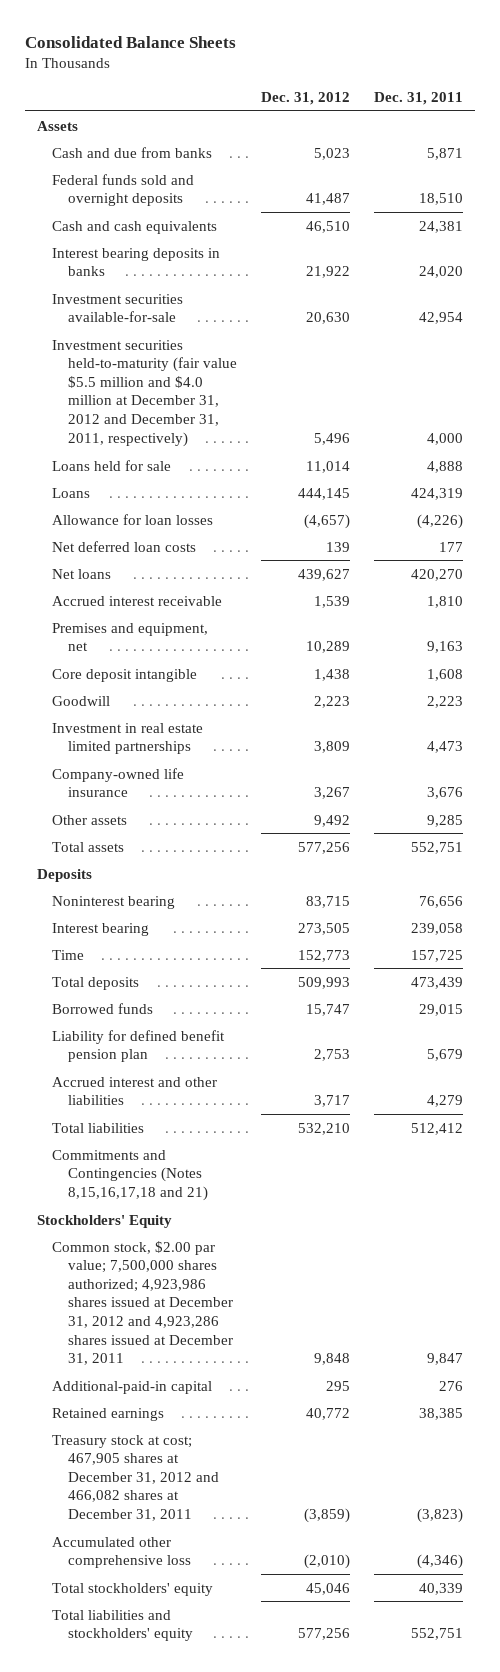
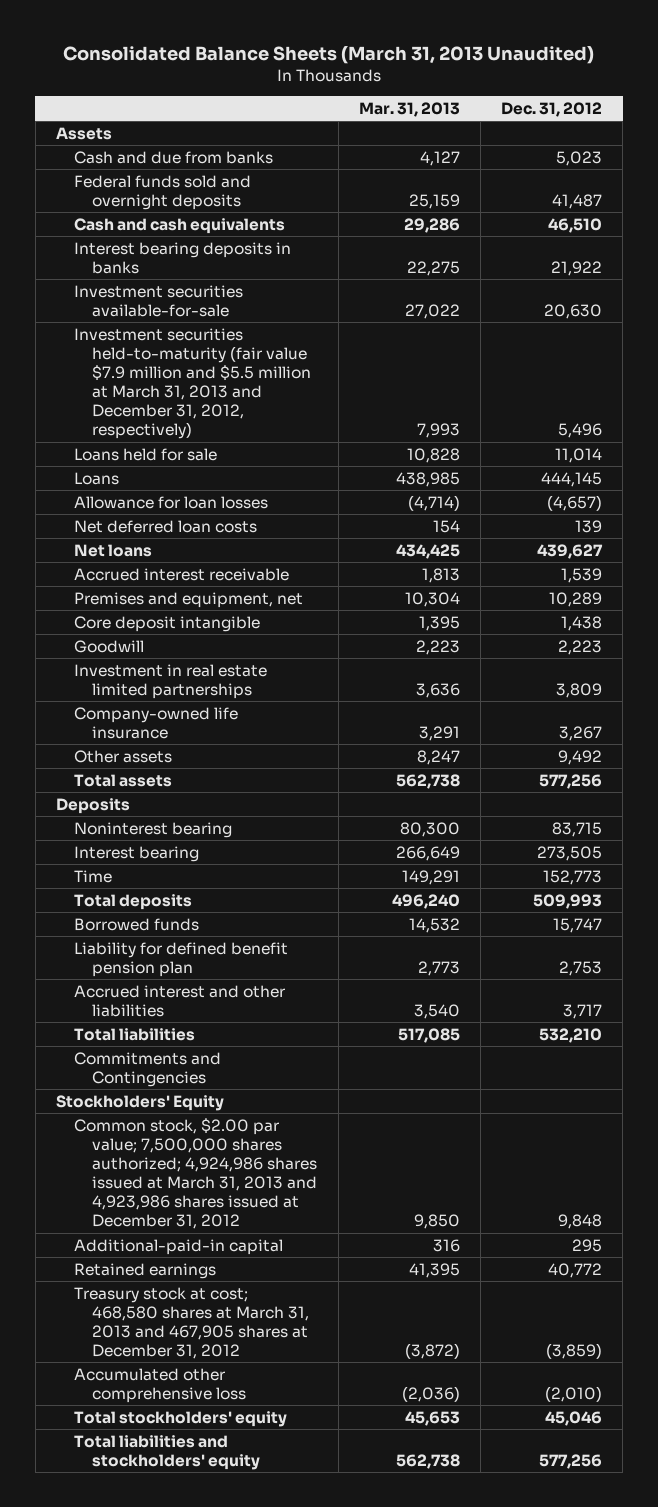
- Consolidated Balance Sheets
+ Consolidated Balance Sheets (March 31, 2013 Unaudited)
- | Dec. 31, 2012 | Dec. 31, 2011
+ | Mar. 31, 2013 | Dec. 31, 2012
- Investment securities held-to-maturity (fair value $5.5 million and $4.0 million at December 31, 2012 and December 31, 2011, respectively) | 5,496 | 4,000
+ Investment securities held-to-maturity (fair value $7.9 million and $5.5 million at March 31, 2013 and December 31, 2012, respectively) | 7,993 | 5,496
- Commitments and Contingencies (Notes 8,15,16,17,18 and 21)
+ Commitments and Contingencies
- Common stock, $2.00 par value; 7,500,000 shares authorized; 4,923,986 shares issued at December 31, 2012 and 4,923,286 shares issued at December 31, 2011 | 9,848 | 9,847
+ Common stock, $2.00 par value; 7,500,000 shares authorized; 4,924,986 shares issued at March 31, 2013 and 4,923,986 shares issued at December 31, 2012 | 9,850 | 9,848
- Treasury stock at cost; 467,905 shares at December 31, 2012 and 466,082 shares at December 31, 2011 | (3,859) | (3,823)
+ Treasury stock at cost; 468,580 shares at March 31, 2013 and 467,905 shares at December 31, 2012 | (3,872) | (3,859)

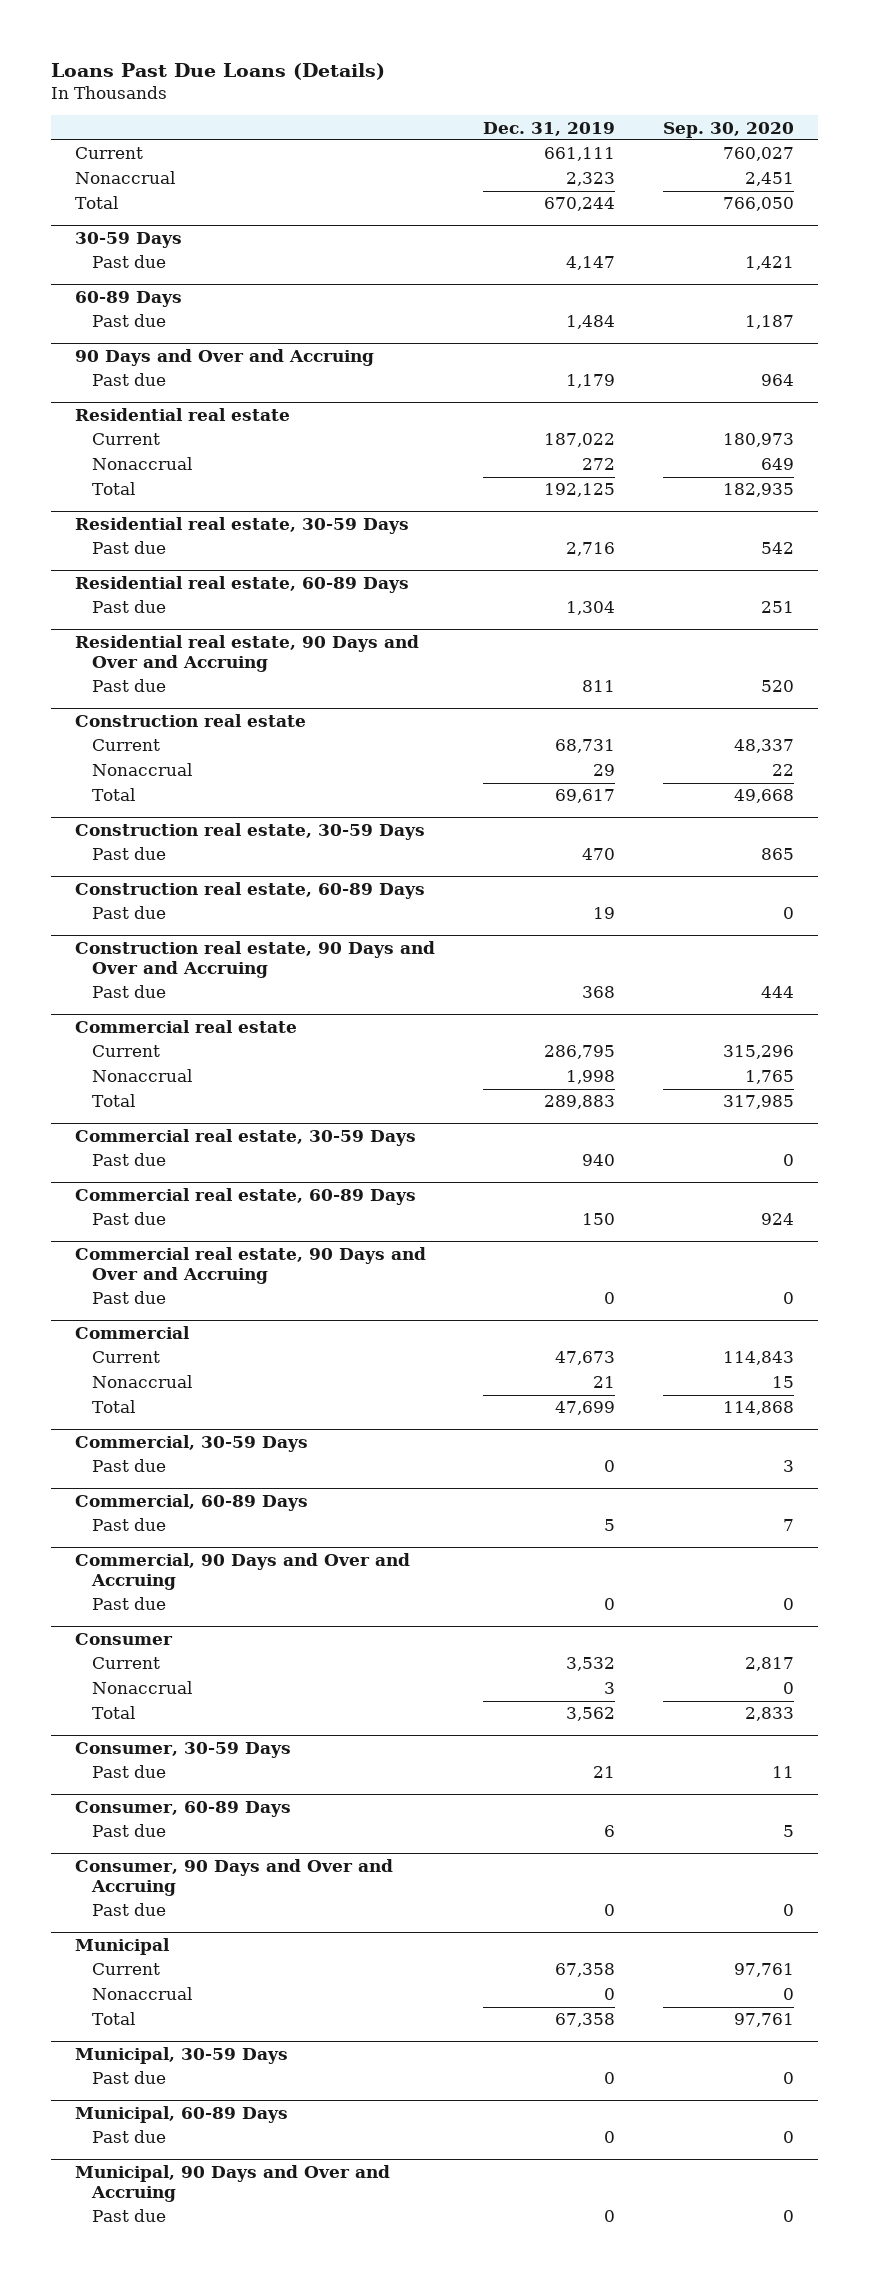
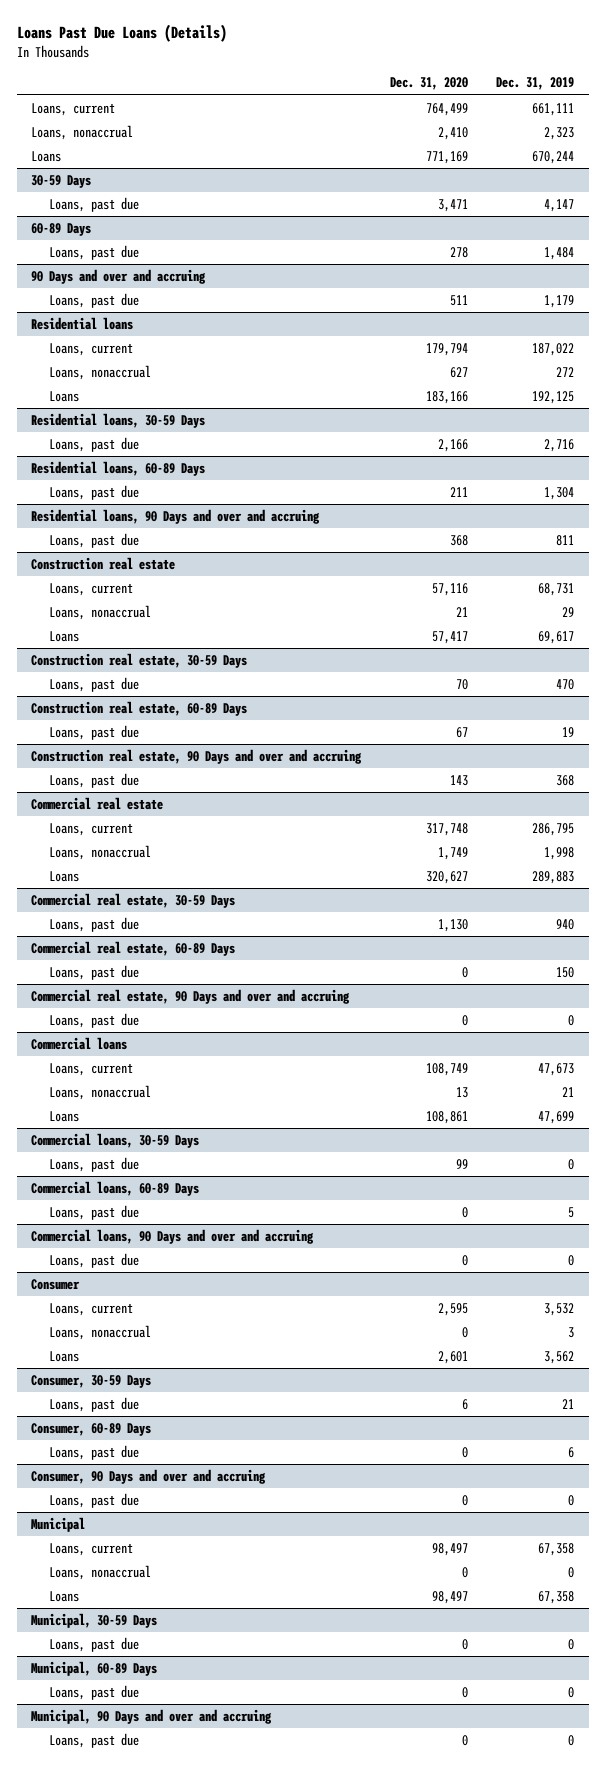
- | Dec. 31, 2019 | Sep. 30, 2020
+ | Dec. 31, 2020 | Dec. 31, 2019
- Current | 661,111 | 760,027
- Nonaccrual | 2,323 | 2,451
- Total | 670,244 | 766,050
+ Loans, current | 764,499 | 661,111
+ Loans, nonaccrual | 2,410 | 2,323
+ Loans | 771,169 | 670,244
@ 30-59 Days
- Past due | 4,147 | 1,421
+ Loans, past due | 3,471 | 4,147
@ 60-89 Days
- Past due | 1,484 | 1,187
- 90 Days and Over and Accruing
- Past due | 1,179 | 964
- Residential real estate
- Current | 187,022 | 180,973
- Nonaccrual | 272 | 649
- Total | 192,125 | 182,935
- Residential real estate, 30-59 Days
- Past due | 2,716 | 542
- Residential real estate, 60-89 Days
- Past due | 1,304 | 251
- Residential real estate, 90 Days and Over and Accruing
- Past due | 811 | 520
@ 60-89 Days
+ Loans, past due | 278 | 1,484
+ 90 Days and over and accruing
+ Loans, past due | 511 | 1,179
+ Residential loans
+ Loans, current | 179,794 | 187,022
+ Loans, nonaccrual | 627 | 272
+ Loans | 183,166 | 192,125
+ Residential loans, 30-59 Days
+ Loans, past due | 2,166 | 2,716
+ Residential loans, 60-89 Days
+ Loans, past due | 211 | 1,304
+ Residential loans, 90 Days and over and accruing
+ Loans, past due | 368 | 811
@ Construction real estate
- Current | 68,731 | 48,337
- Nonaccrual | 29 | 22
- Total | 69,617 | 49,668
+ Loans, current | 57,116 | 68,731
+ Loans, nonaccrual | 21 | 29
+ Loans | 57,417 | 69,617
@ Construction real estate, 30-59 Days
- Past due | 470 | 865
+ Loans, past due | 70 | 470
@ Construction real estate, 60-89 Days
- Past due | 19 | 0
- Construction real estate, 90 Days and Over and Accruing
- Past due | 368 | 444
@ Construction real estate, 60-89 Days
+ Loans, past due | 67 | 19
+ Construction real estate, 90 Days and over and accruing
+ Loans, past due | 143 | 368
@ Commercial real estate
- Current | 286,795 | 315,296
- Nonaccrual | 1,998 | 1,765
- Total | 289,883 | 317,985
+ Loans, current | 317,748 | 286,795
+ Loans, nonaccrual | 1,749 | 1,998
+ Loans | 320,627 | 289,883
@ Commercial real estate, 30-59 Days
- Past due | 940 | 0
+ Loans, past due | 1,130 | 940
@ Commercial real estate, 60-89 Days
- Past due | 150 | 924
- Commercial real estate, 90 Days and Over and Accruing
- Past due | 0 | 0
- Commercial
- Current | 47,673 | 114,843
- Nonaccrual | 21 | 15
- Total | 47,699 | 114,868
- Commercial, 30-59 Days
- Past due | 0 | 3
- Commercial, 60-89 Days
- Past due | 5 | 7
- Commercial, 90 Days and Over and Accruing
- Past due | 0 | 0
@ Commercial real estate, 60-89 Days
+ Loans, past due | 0 | 150
+ Commercial real estate, 90 Days and over and accruing
+ Loans, past due | 0 | 0
+ Commercial loans
+ Loans, current | 108,749 | 47,673
+ Loans, nonaccrual | 13 | 21
+ Loans | 108,861 | 47,699
+ Commercial loans, 30-59 Days
+ Loans, past due | 99 | 0
+ Commercial loans, 60-89 Days
+ Loans, past due | 0 | 5
+ Commercial loans, 90 Days and over and accruing
+ Loans, past due | 0 | 0
@ Consumer
- Current | 3,532 | 2,817
- Nonaccrual | 3 | 0
- Total | 3,562 | 2,833
+ Loans, current | 2,595 | 3,532
+ Loans, nonaccrual | 0 | 3
+ Loans | 2,601 | 3,562
@ Consumer, 30-59 Days
- Past due | 21 | 11
+ Loans, past due | 6 | 21
@ Consumer, 60-89 Days
- Past due | 6 | 5
- Consumer, 90 Days and Over and Accruing
- Past due | 0 | 0
@ Consumer, 60-89 Days
+ Loans, past due | 0 | 6
+ Consumer, 90 Days and over and accruing
+ Loans, past due | 0 | 0
@ Municipal
- Current | 67,358 | 97,761
- Nonaccrual | 0 | 0
- Total | 67,358 | 97,761
+ Loans, current | 98,497 | 67,358
+ Loans, nonaccrual | 0 | 0
+ Loans | 98,497 | 67,358
@ Municipal, 30-59 Days
- Past due | 0 | 0
+ Loans, past due | 0 | 0
@ Municipal, 60-89 Days
- Past due | 0 | 0
- Municipal, 90 Days and Over and Accruing
- Past due | 0 | 0
@ Municipal, 60-89 Days
+ Loans, past due | 0 | 0
+ Municipal, 90 Days and over and accruing
+ Loans, past due | 0 | 0

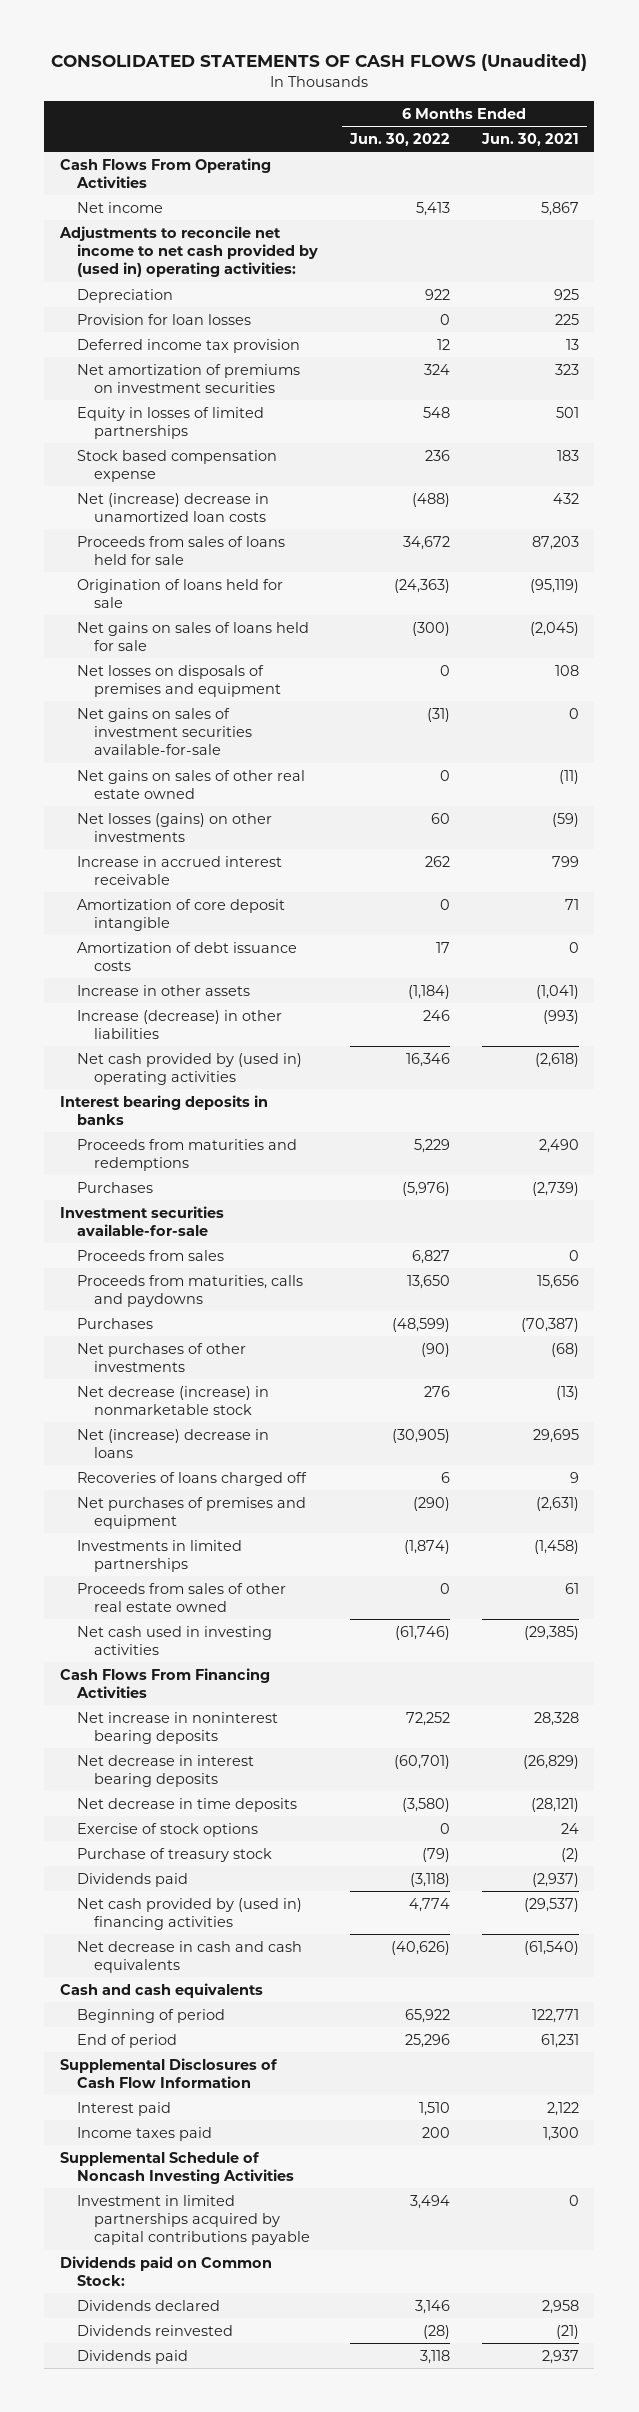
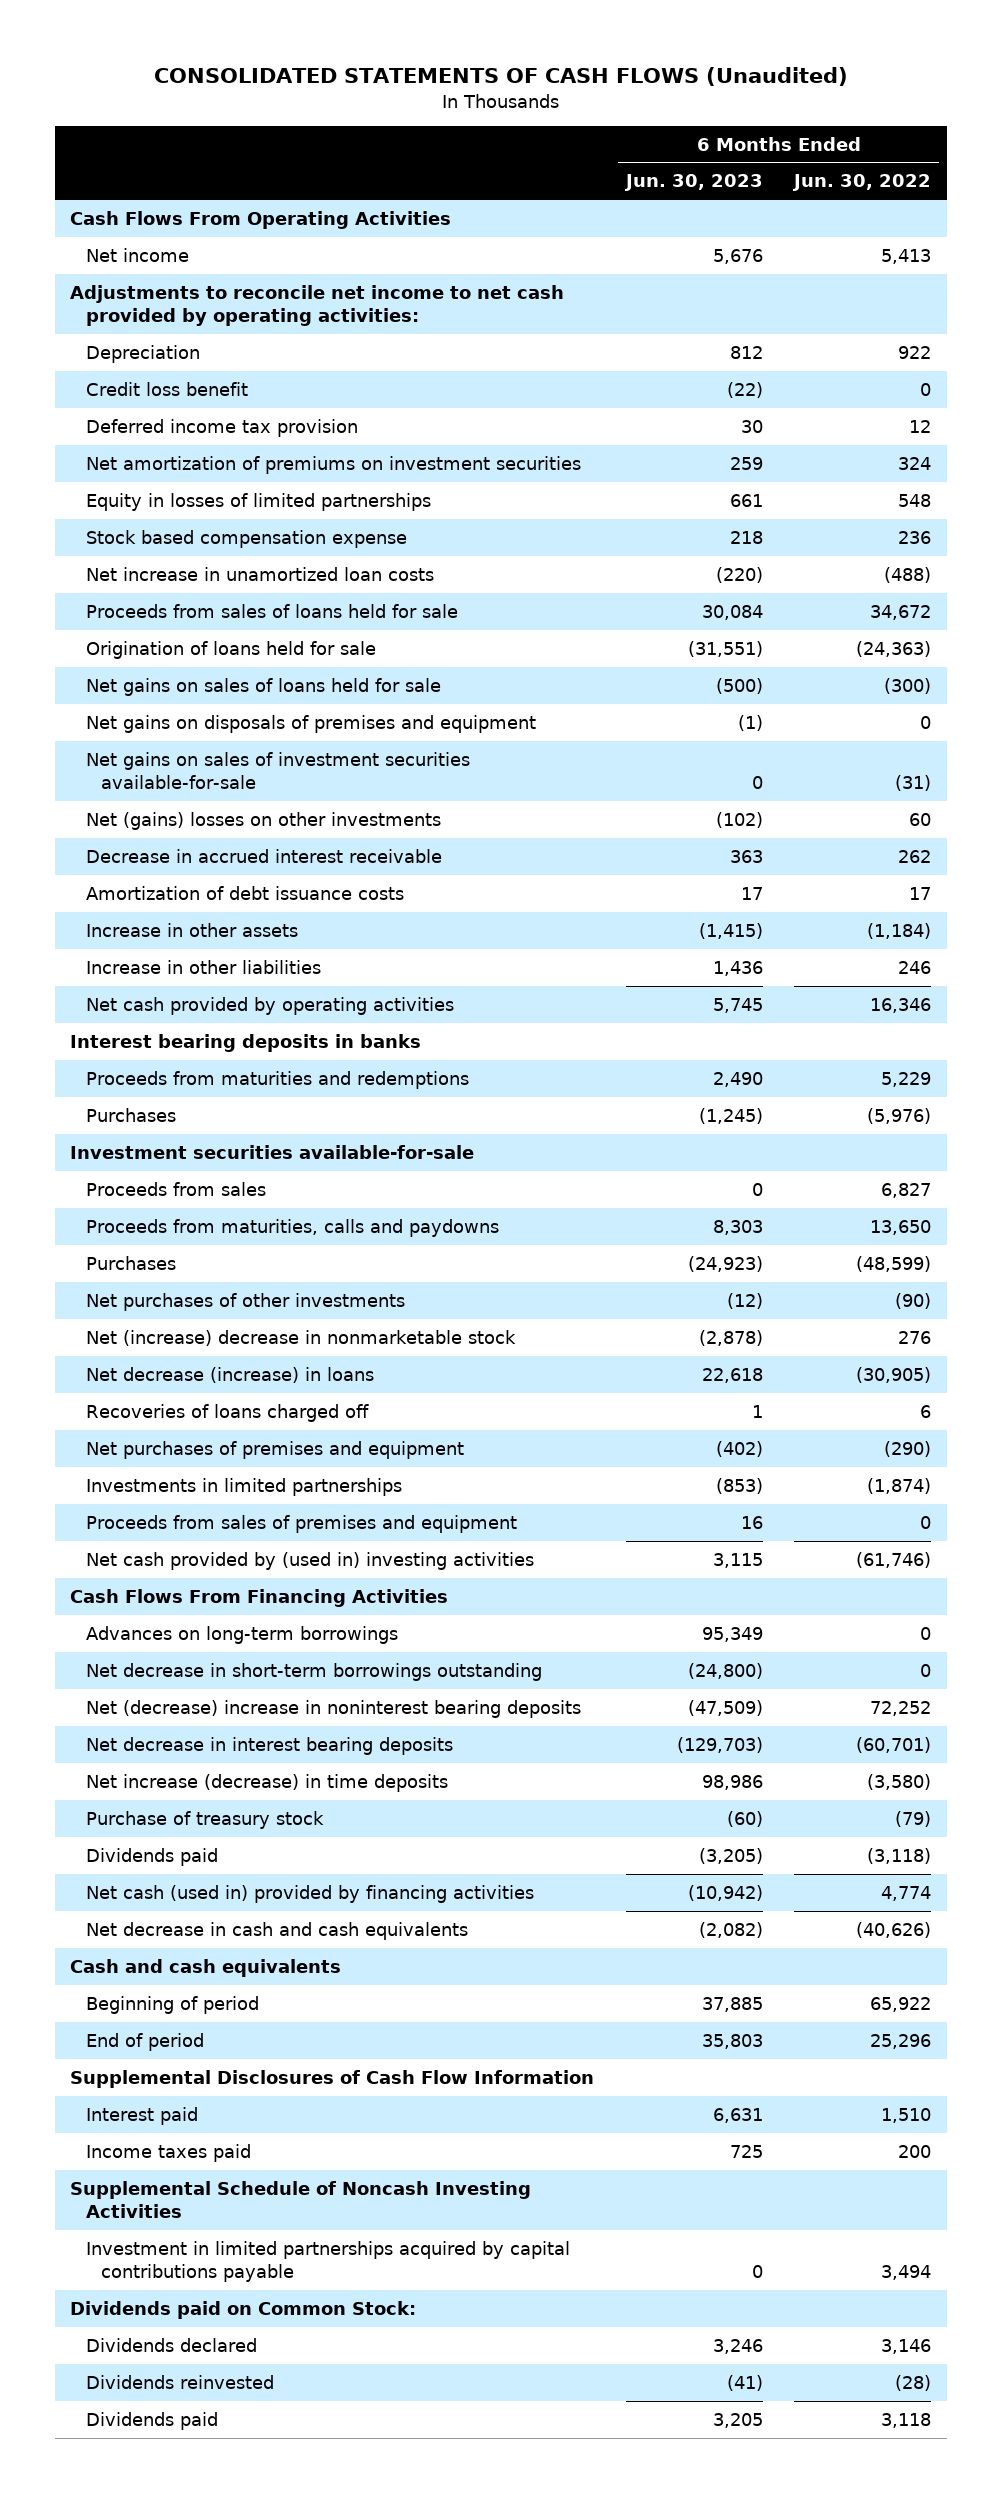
- | 6 Months Ended Jun. 30, 2022 | 6 Months Ended Jun. 30, 2021
+ | 6 Months Ended Jun. 30, 2023 | 6 Months Ended Jun. 30, 2022
- Adjustments to reconcile net income to net cash provided by (used in) operating activities:
+ Adjustments to reconcile net income to net cash provided by operating activities:
- Provision for loan losses | 0 | 225
+ Credit loss benefit | (22) | 0
- Net (increase) decrease in unamortized loan costs | (488) | 432
+ Net increase in unamortized loan costs | (220) | (488)
- Net losses on disposals of premises and equipment | 0 | 108
+ Net gains on disposals of premises and equipment | (1) | 0
- Net gains on sales of other real estate owned | 0 | (11)
- Net losses (gains) on other investments | 60 | (59)
- Increase in accrued interest receivable | 262 | 799
- Amortization of core deposit intangible | 0 | 71
+ Net (gains) losses on other investments | (102) | 60
+ Decrease in accrued interest receivable | 363 | 262
- Increase (decrease) in other liabilities | 246 | (993)
- Net cash provided by (used in) operating activities | 16,346 | (2,618)
+ Increase in other liabilities | 1,436 | 246
+ Net cash provided by operating activities | 5,745 | 16,346
- Net decrease (increase) in nonmarketable stock | 276 | (13)
- Net (increase) decrease in loans | (30,905) | 29,695
+ Net (increase) decrease in nonmarketable stock | (2,878) | 276
+ Net decrease (increase) in loans | 22,618 | (30,905)
- Proceeds from sales of other real estate owned | 0 | 61
- Net cash used in investing activities | (61,746) | (29,385)
+ Proceeds from sales of premises and equipment | 16 | 0
+ Net cash provided by (used in) investing activities | 3,115 | (61,746)
- Net increase in noninterest bearing deposits | 72,252 | 28,328
+ Advances on long-term borrowings | 95,349 | 0
+ Net decrease in short-term borrowings outstanding | (24,800) | 0
+ Net (decrease) increase in noninterest bearing deposits | (47,509) | 72,252
- Net decrease in time deposits | (3,580) | (28,121)
- Exercise of stock options | 0 | 24
+ Net increase (decrease) in time deposits | 98,986 | (3,580)
- Net cash provided by (used in) financing activities | 4,774 | (29,537)
+ Net cash (used in) provided by financing activities | (10,942) | 4,774

